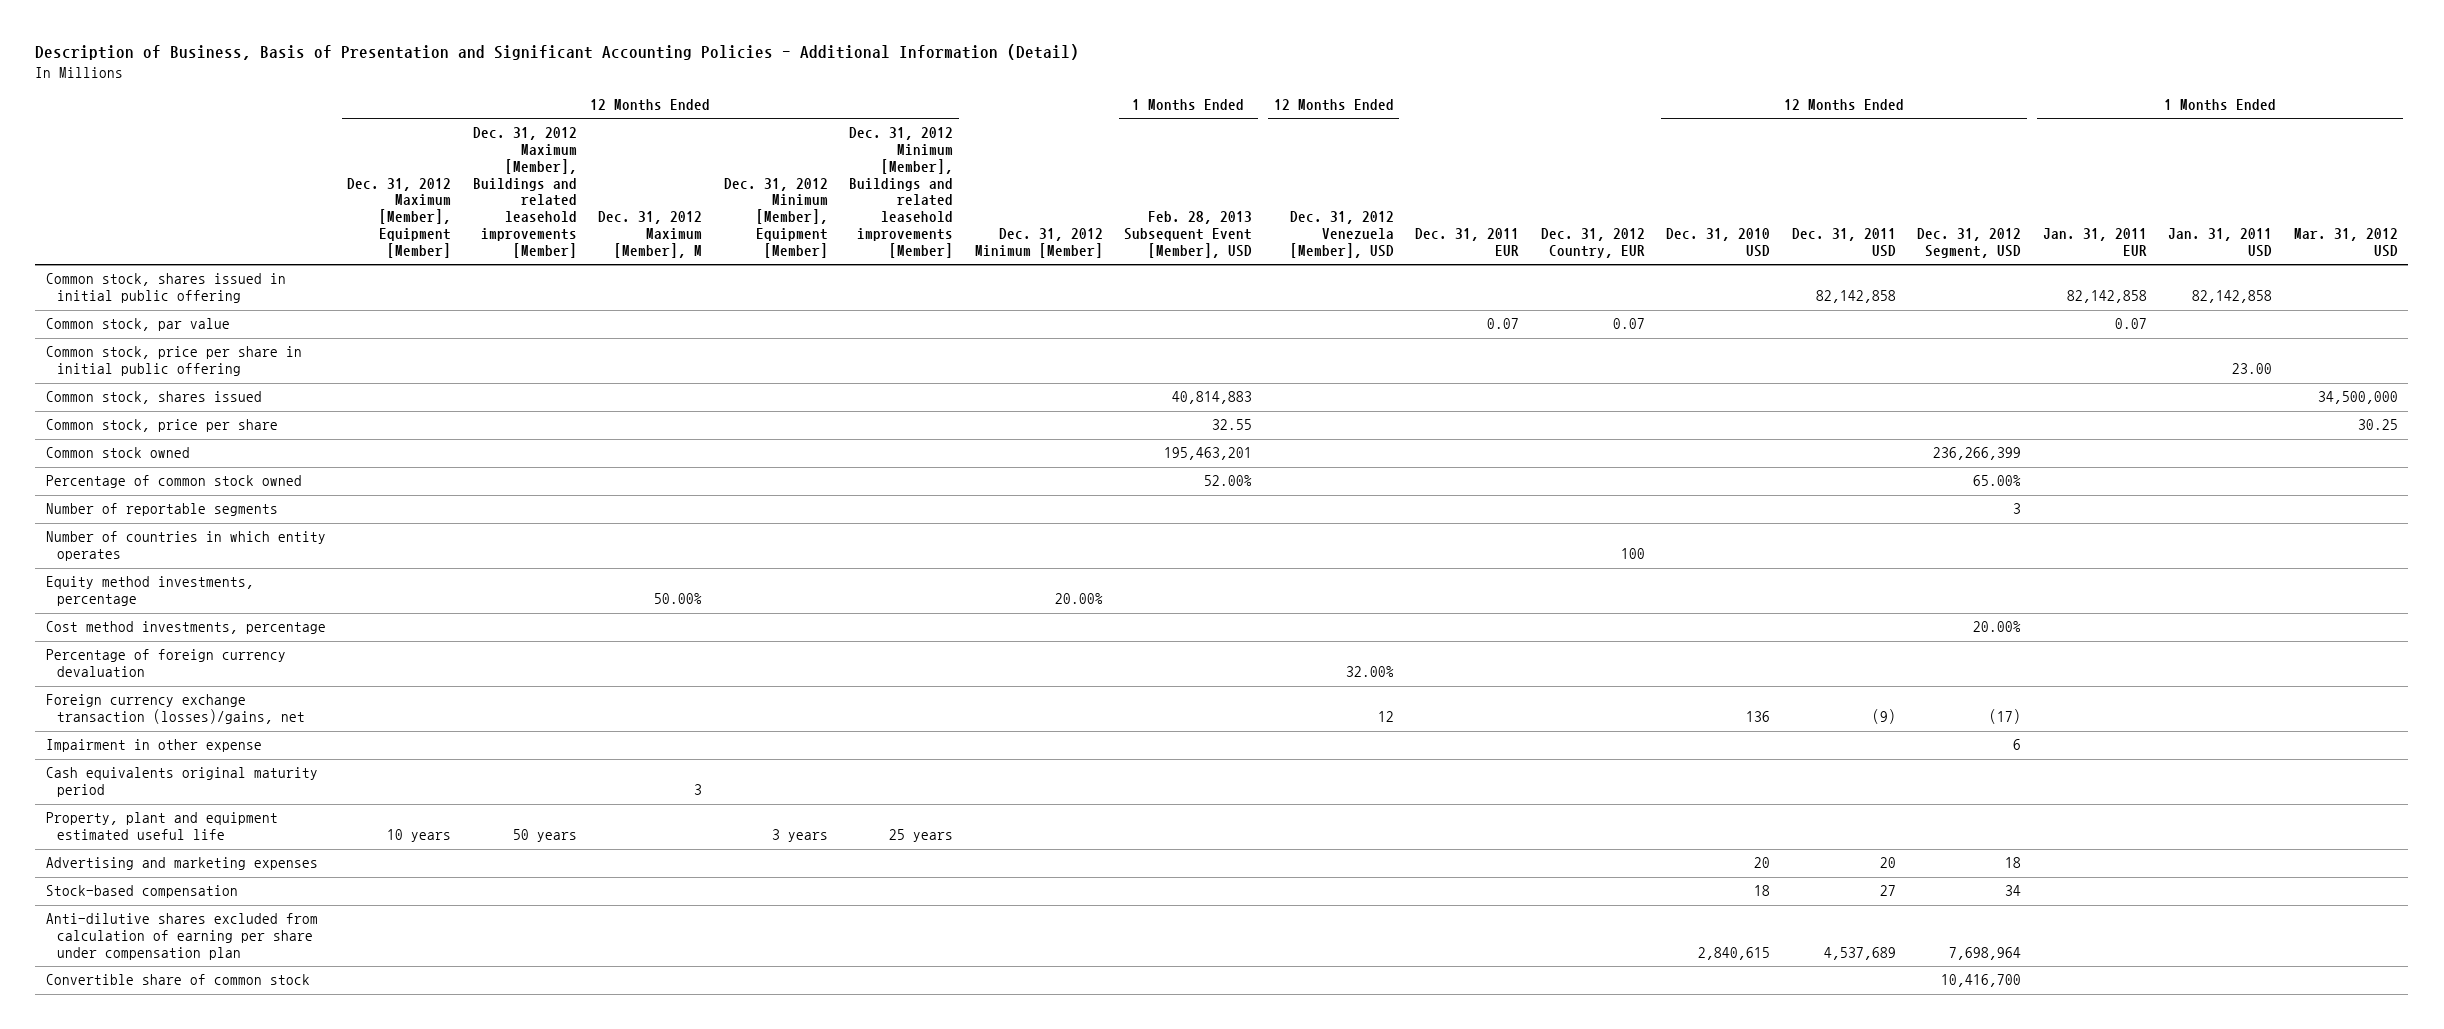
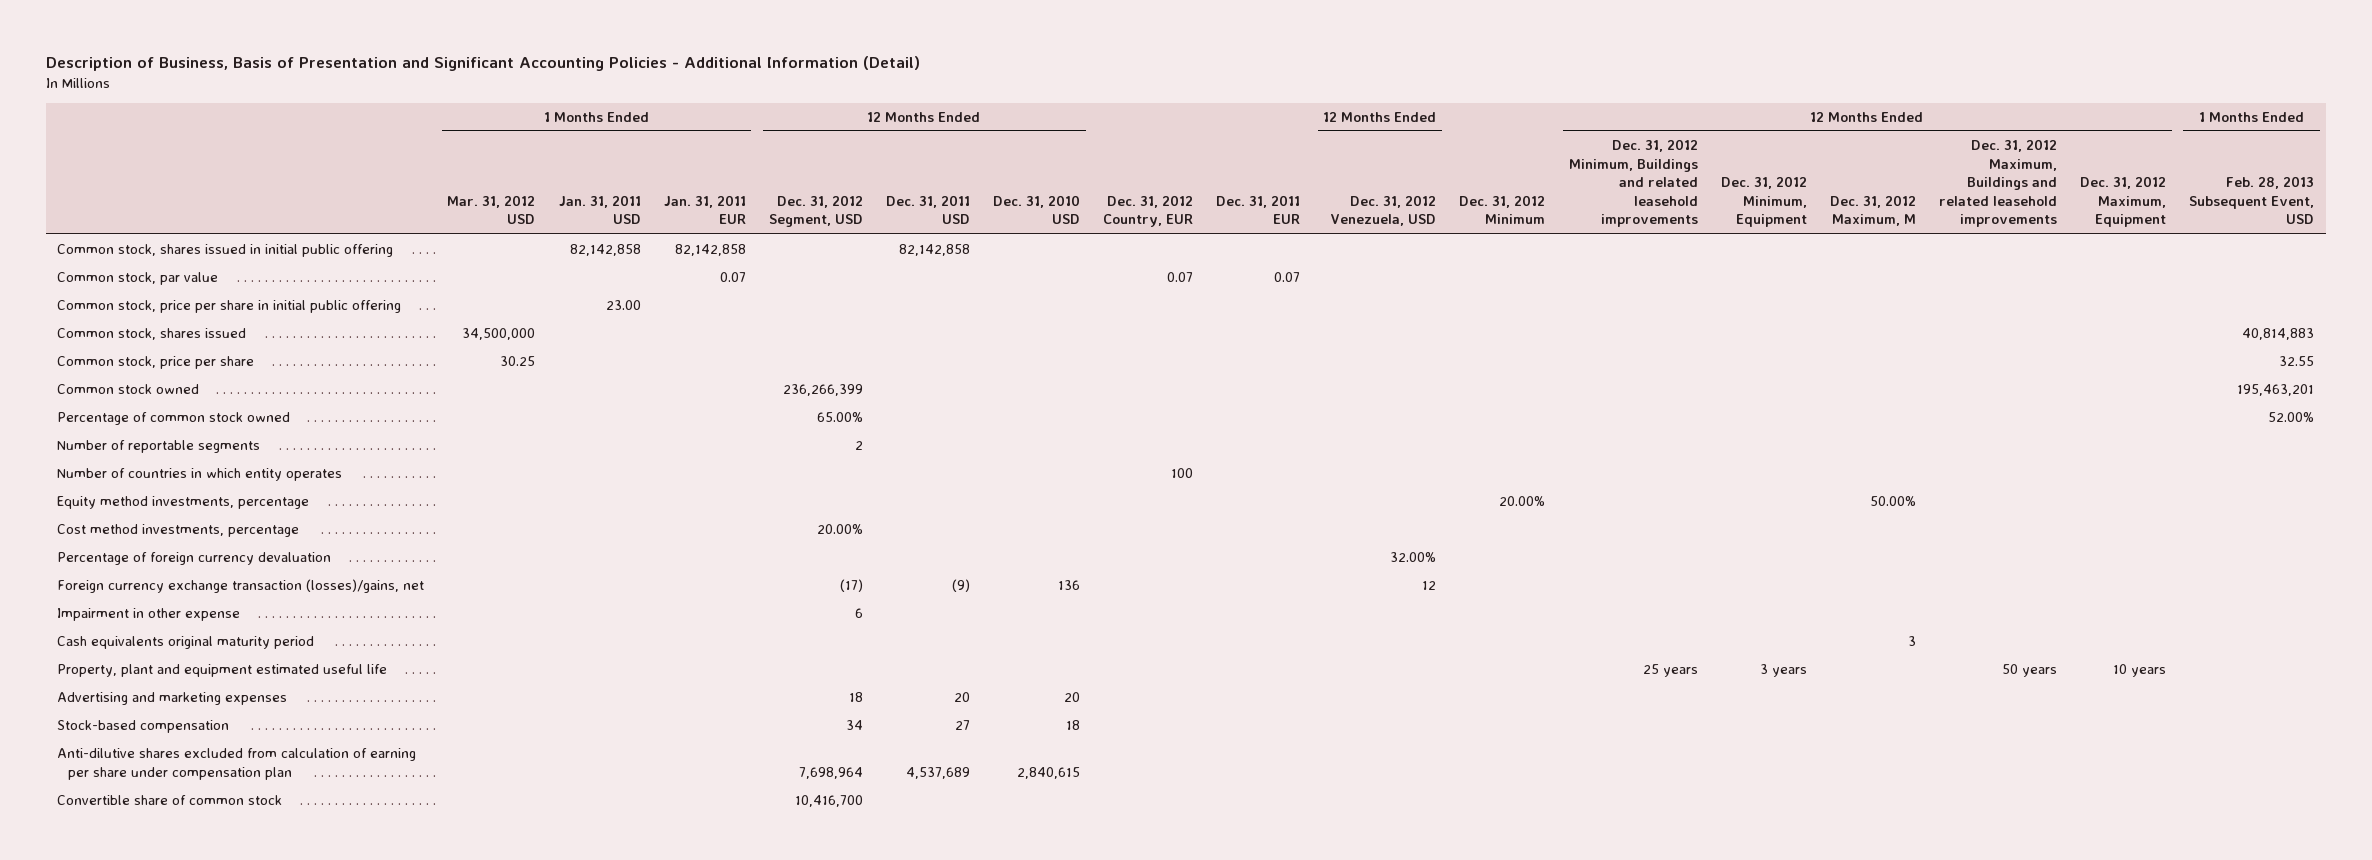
- | 12 Months Ended Dec. 31, 2012 Maximum [Member], Equipment [Member] | 12 Months Ended Dec. 31, 2012 Maximum [Member], Buildings and related leasehold improvements [Member] | 12 Months Ended Dec. 31, 2012 Maximum [Member], M | 12 Months Ended Dec. 31, 2012 Minimum [Member], Equipment [Member] | 12 Months Ended Dec. 31, 2012 Minimum [Member], Buildings and related leasehold improvements [Member] | Dec. 31, 2012 Minimum [Member] | 1 Months Ended Feb. 28, 2013 Subsequent Event [Member], USD | 12 Months Ended Dec. 31, 2012 Venezuela [Member], USD | Dec. 31, 2011 EUR | Dec. 31, 2012 Country, EUR | 12 Months Ended Dec. 31, 2010 USD | 12 Months Ended Dec. 31, 2011 USD | 12 Months Ended Dec. 31, 2012 Segment, USD | 1 Months Ended Jan. 31, 2011 EUR | 1 Months Ended Jan. 31, 2011 USD | 1 Months Ended Mar. 31, 2012 USD
+ | 1 Months Ended Mar. 31, 2012 USD | 1 Months Ended Jan. 31, 2011 USD | 1 Months Ended Jan. 31, 2011 EUR | 12 Months Ended Dec. 31, 2012 Segment, USD | 12 Months Ended Dec. 31, 2011 USD | 12 Months Ended Dec. 31, 2010 USD | Dec. 31, 2012 Country, EUR | Dec. 31, 2011 EUR | 12 Months Ended Dec. 31, 2012 Venezuela, USD | Dec. 31, 2012 Minimum | 12 Months Ended Dec. 31, 2012 Minimum, Buildings and related leasehold improvements | 12 Months Ended Dec. 31, 2012 Minimum, Equipment | 12 Months Ended Dec. 31, 2012 Maximum, M | 12 Months Ended Dec. 31, 2012 Maximum, Buildings and related leasehold improvements | 12 Months Ended Dec. 31, 2012 Maximum, Equipment | 1 Months Ended Feb. 28, 2013 Subsequent Event, USD
- Number of reportable segments | | | | | | | | | | | | | 3 | | |
+ Number of reportable segments | | | | 2 | | | | | | | | | | | |

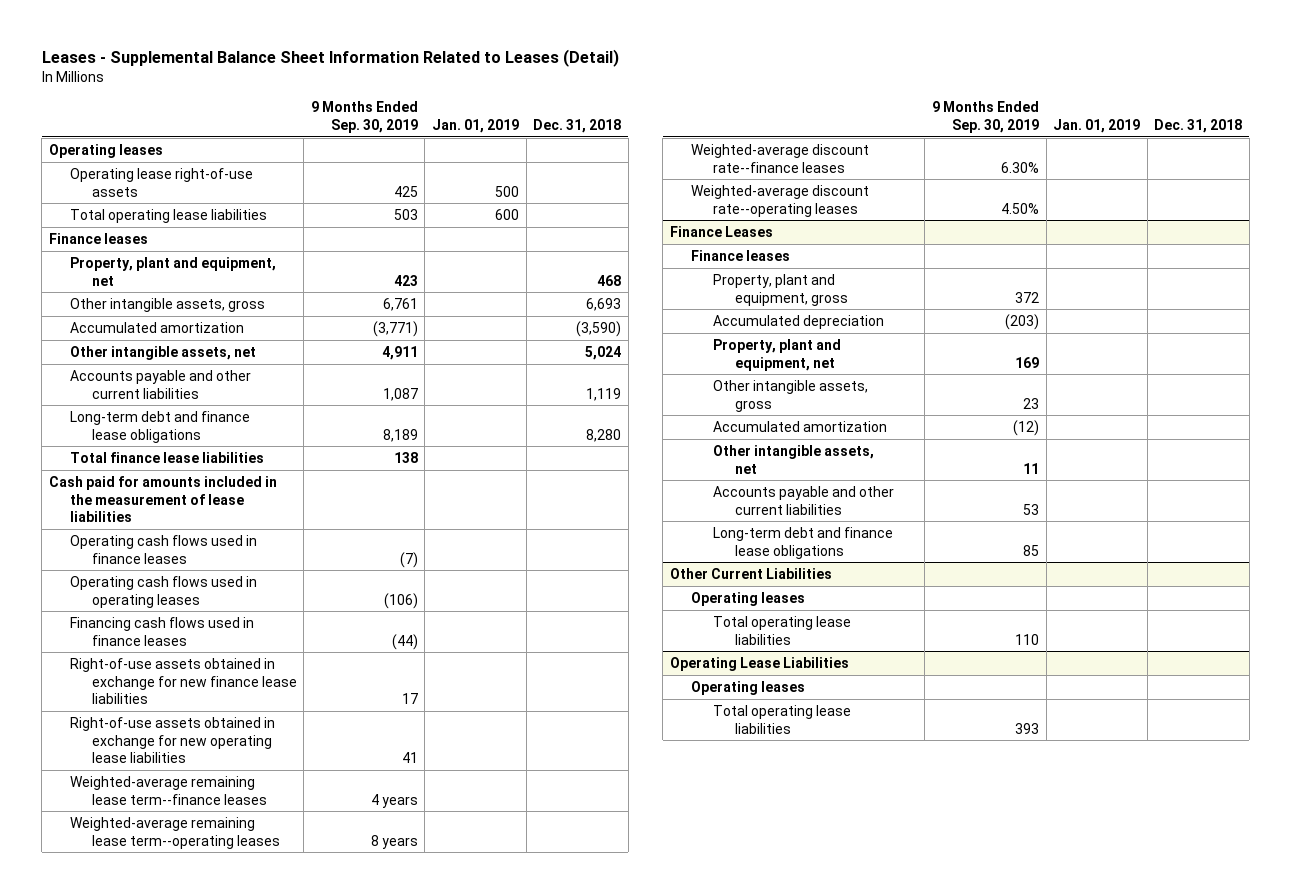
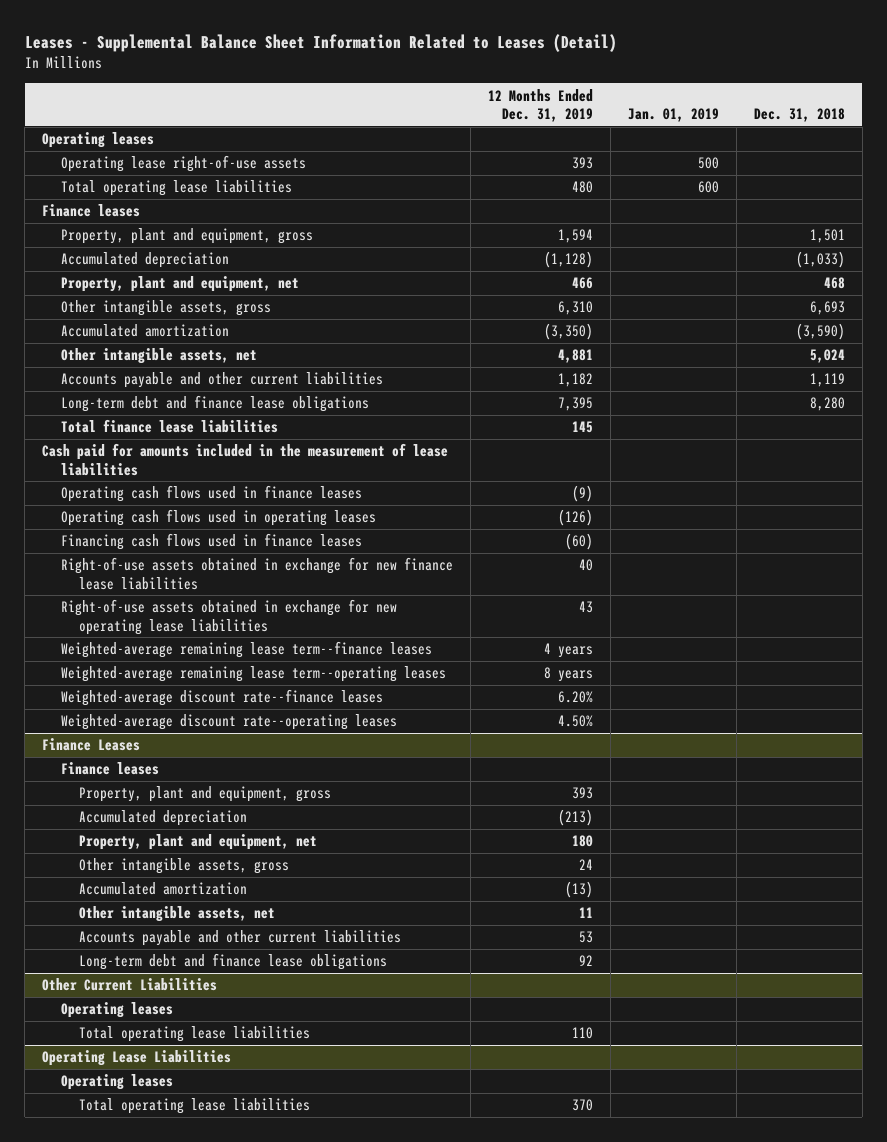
- | 9 Months Ended Sep. 30, 2019 | Jan. 01, 2019 | Dec. 31, 2018
+ | 12 Months Ended Dec. 31, 2019 | Jan. 01, 2019 | Dec. 31, 2018
+ Property, plant and equipment, gross | 1,594 | | 1,501
+ Accumulated depreciation | (1,128) | | (1,033)

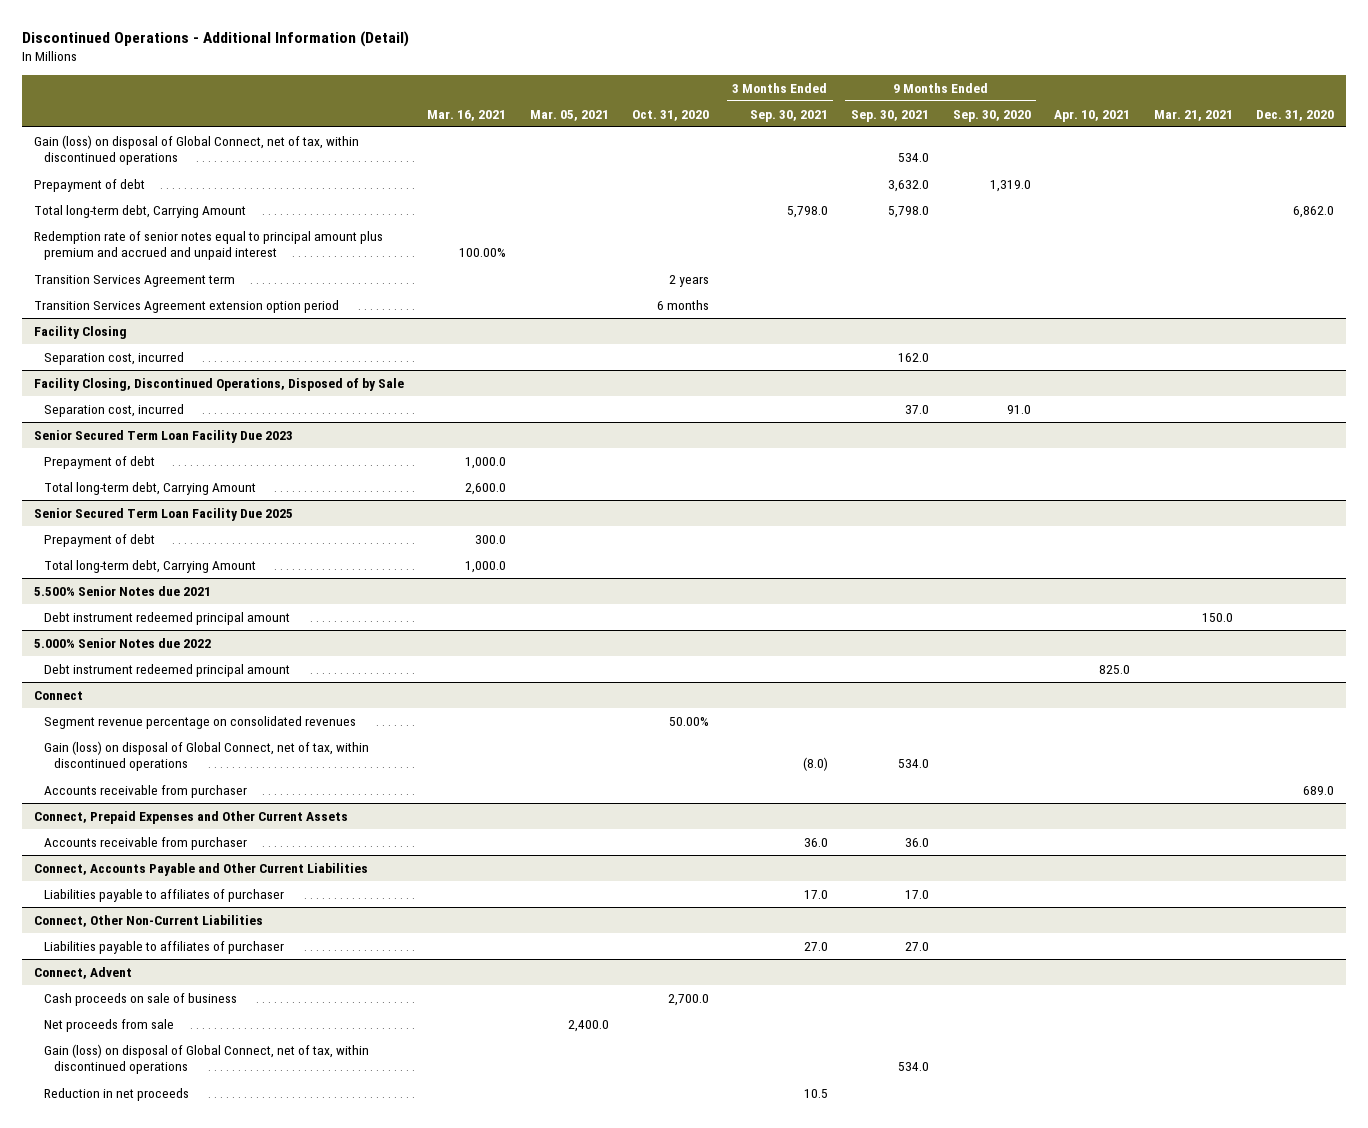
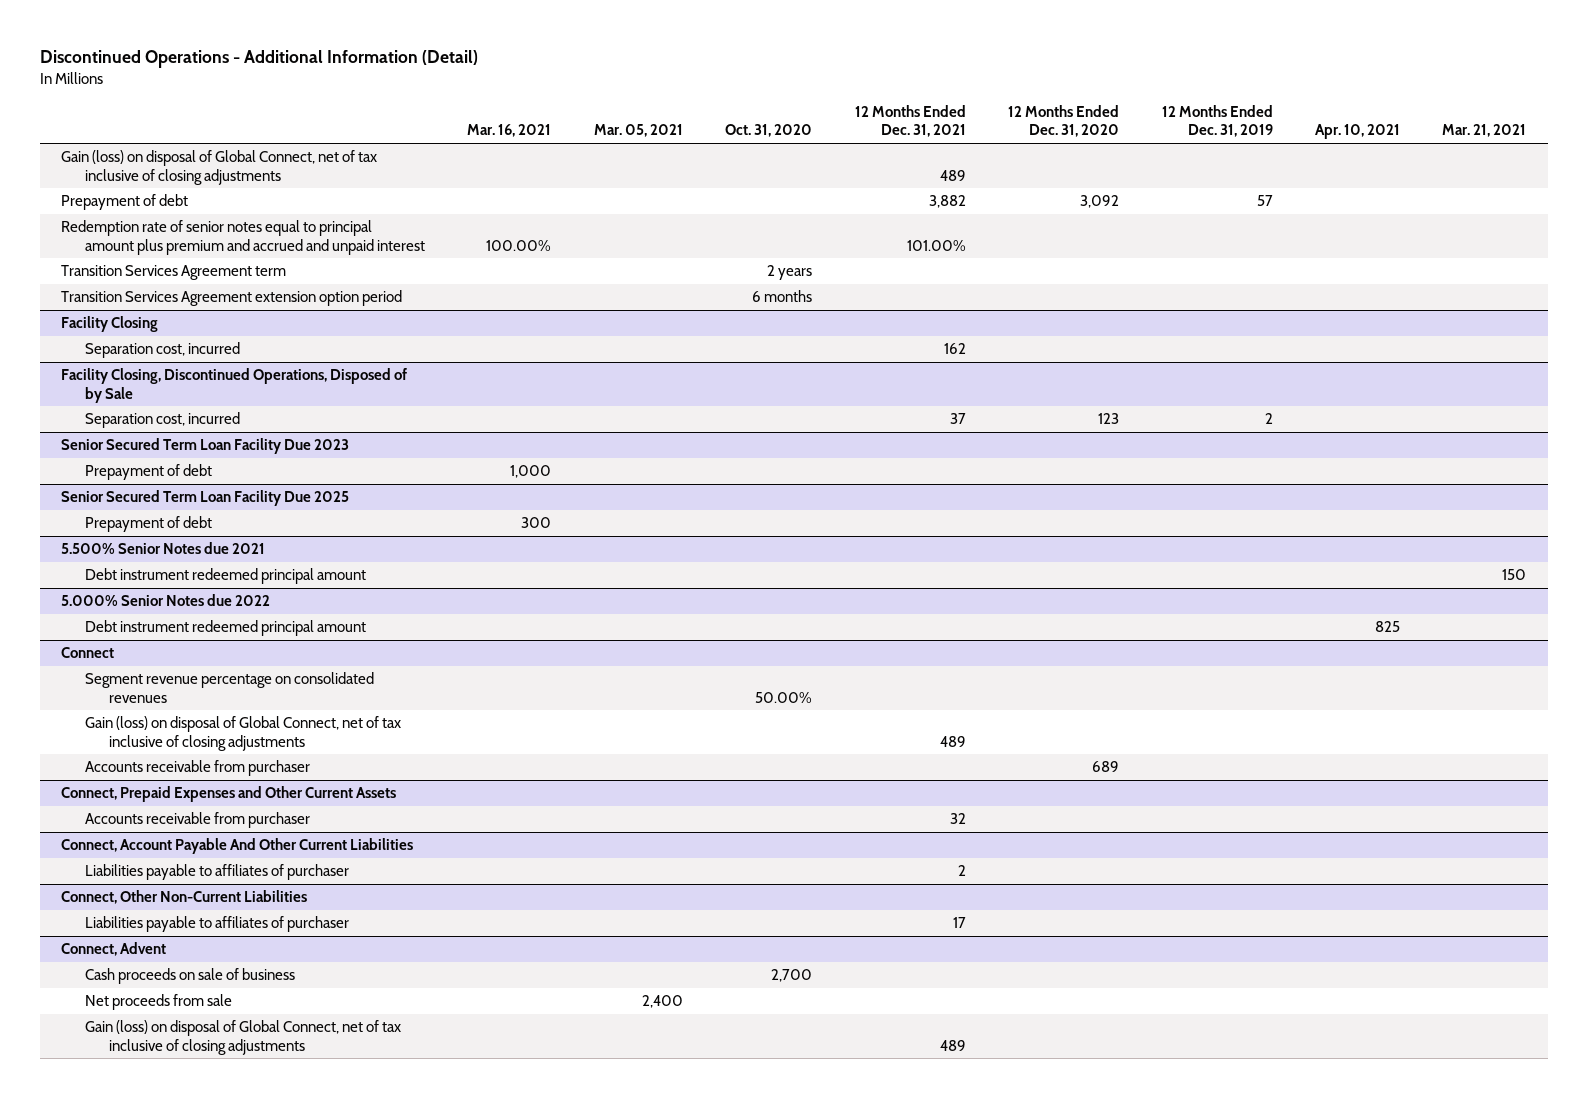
- | Mar. 16, 2021 | Mar. 05, 2021 | Oct. 31, 2020 | 3 Months Ended Sep. 30, 2021 | 9 Months Ended Sep. 30, 2021 | 9 Months Ended Sep. 30, 2020 | Apr. 10, 2021 | Mar. 21, 2021 | Dec. 31, 2020
+ | Mar. 16, 2021 | Mar. 05, 2021 | Oct. 31, 2020 | 12 Months Ended Dec. 31, 2021 | 12 Months Ended Dec. 31, 2020 | 12 Months Ended Dec. 31, 2019 | Apr. 10, 2021 | Mar. 21, 2021
- Gain (loss) on disposal of Global Connect, net of tax, within discontinued operations | | | | | 534.0 | | | |
+ Gain (loss) on disposal of Global Connect, net of tax inclusive of closing adjustments | | | | 489 | | | |
- Total long-term debt, Carrying Amount | | | | 5,798.0 | 5,798.0 | | | | 6,862.0
@ Senior Secured Term Loan Facility Due 2023
- Prepayment of debt | 1,000.0 | | | | | | | |
- Total long-term debt, Carrying Amount | 2,600.0 | | | | | | | |
+ Prepayment of debt | 1,000 | | | | | | |
@ Senior Secured Term Loan Facility Due 2025
- Prepayment of debt | 300.0 | | | | | | | |
- Total long-term debt, Carrying Amount | 1,000.0 | | | | | | | |
+ Prepayment of debt | 300 | | | | | | |
@ 5.500% Senior Notes due 2021
- Debt instrument redeemed principal amount | | | | | | | | 150.0 |
+ Debt instrument redeemed principal amount | | | | | | | | 150
@ 5.000% Senior Notes due 2022
- Debt instrument redeemed principal amount | | | | | | | 825.0 | |
+ Debt instrument redeemed principal amount | | | | | | | 825 |
@ Connect
- Gain (loss) on disposal of Global Connect, net of tax, within discontinued operations | | | | (8.0) | 534.0 | | | |
+ Gain (loss) on disposal of Global Connect, net of tax inclusive of closing adjustments | | | | 489 | | | |
- Connect, Accounts Payable and Other Current Liabilities
+ Connect, Account Payable And Other Current Liabilities
@ Connect, Advent
- Cash proceeds on sale of business | | | 2,700.0 | | | | | |
- Net proceeds from sale | | 2,400.0 | | | | | | |
- Gain (loss) on disposal of Global Connect, net of tax, within discontinued operations | | | | | 534.0 | | | |
- Reduction in net proceeds | | | | 10.5 | | | | |
+ Cash proceeds on sale of business | | | 2,700 | | | | |
+ Net proceeds from sale | | 2,400 | | | | | |
+ Gain (loss) on disposal of Global Connect, net of tax inclusive of closing adjustments | | | | 489 | | | |

